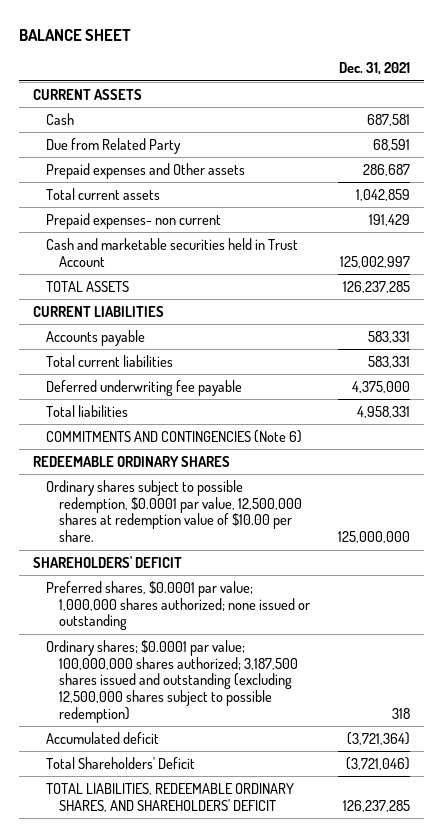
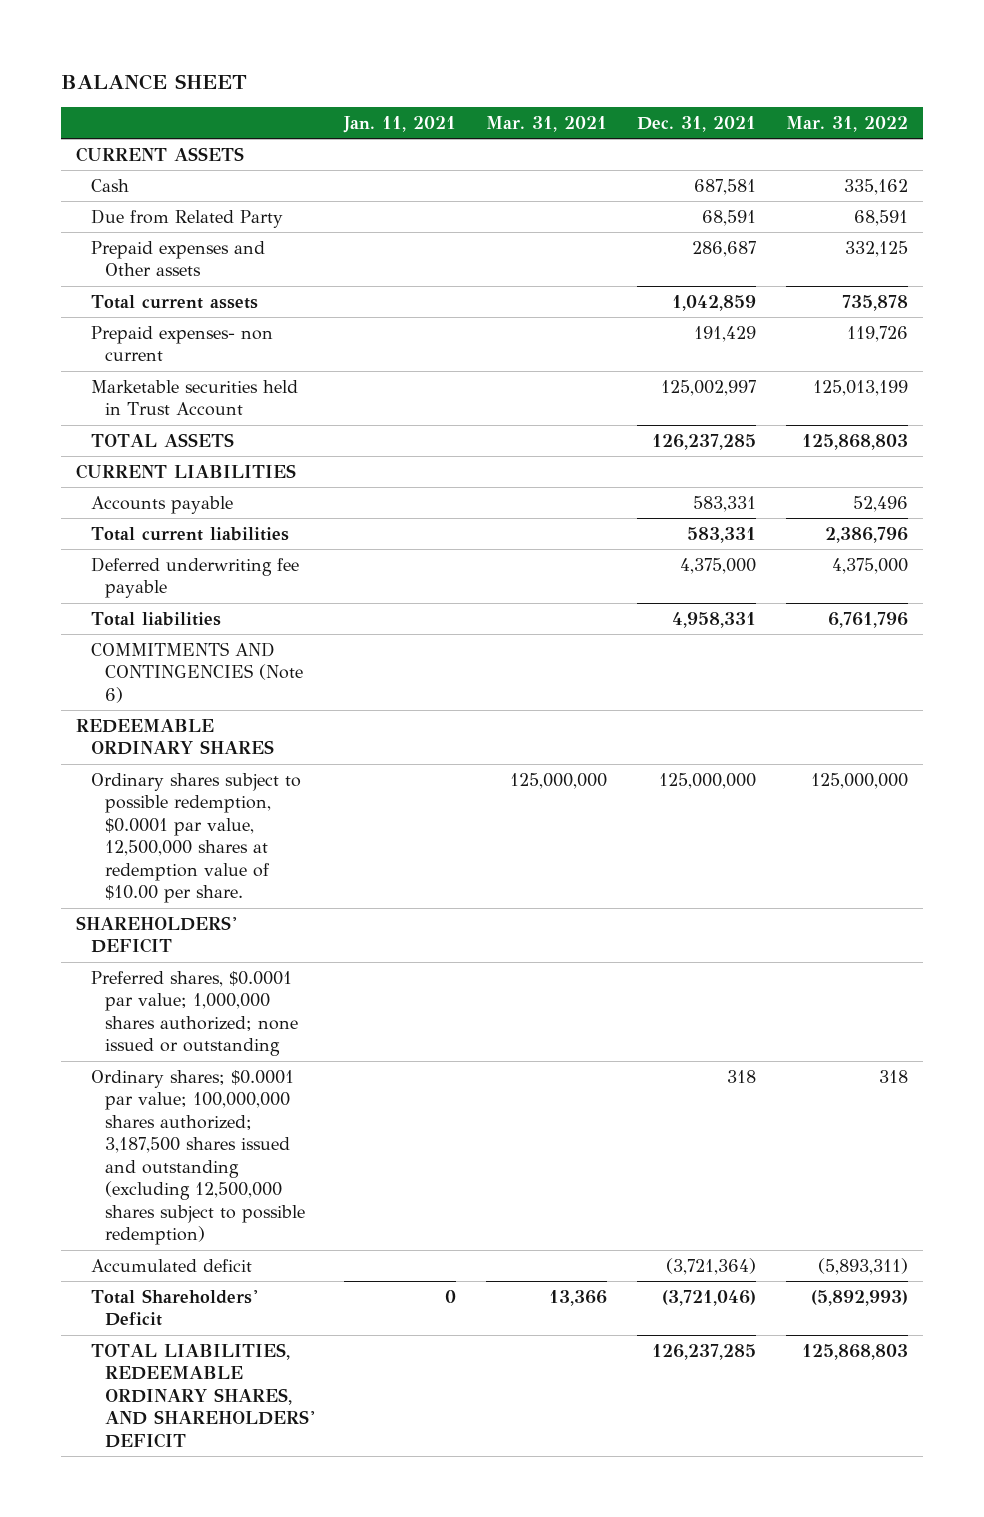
- | Dec. 31, 2021
+ | Jan. 11, 2021 | Mar. 31, 2021 | Dec. 31, 2021 | Mar. 31, 2022
- Cash and marketable securities held in Trust Account | 125,002,997
+ Marketable securities held in Trust Account | | | 125,002,997 | 125,013,199

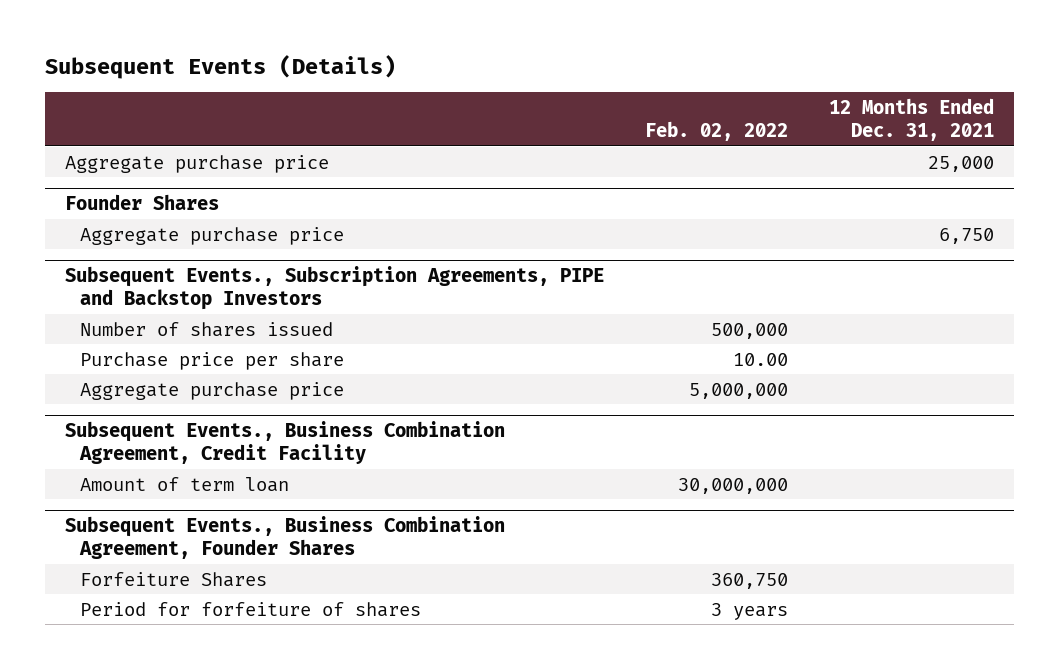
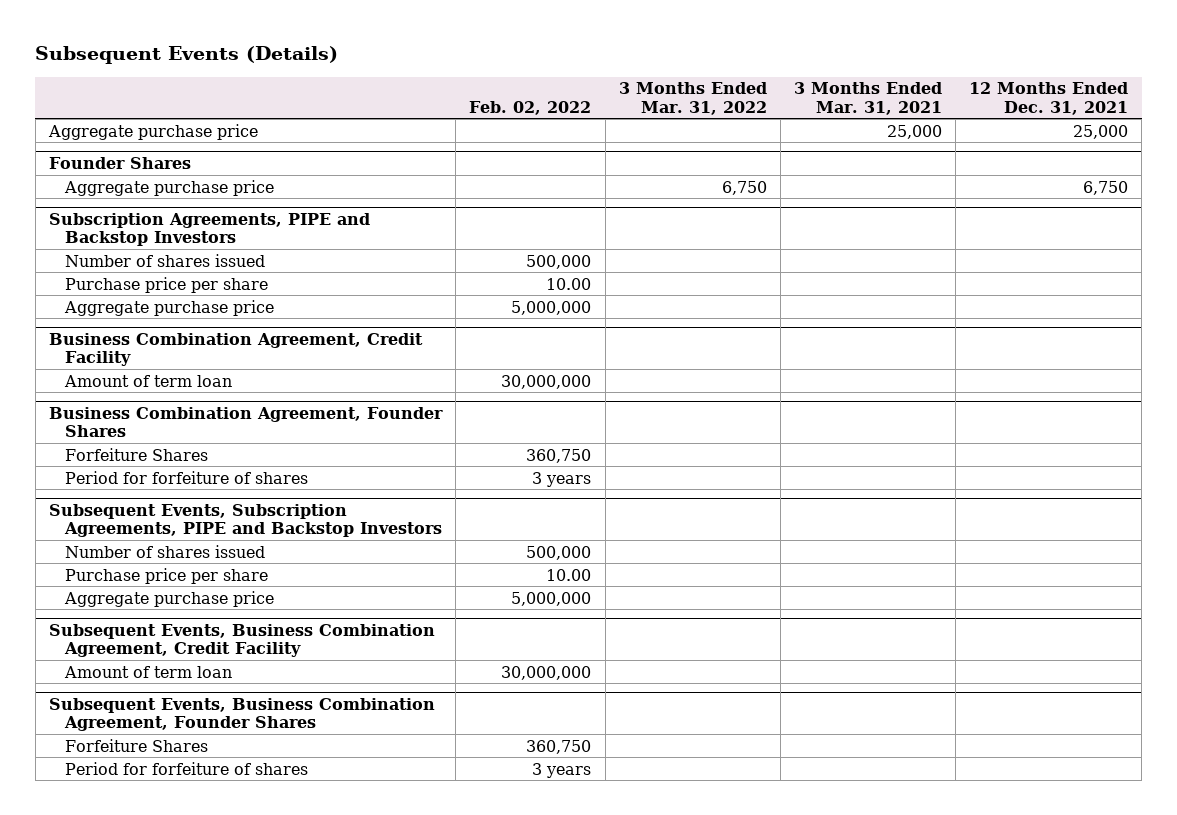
- | Feb. 02, 2022 | 12 Months Ended Dec. 31, 2021
+ | Feb. 02, 2022 | 3 Months Ended Mar. 31, 2022 | 3 Months Ended Mar. 31, 2021 | 12 Months Ended Dec. 31, 2021
- Subsequent Events., Subscription Agreements, PIPE and Backstop Investors
+ Subscription Agreements, PIPE and Backstop Investors
- Subsequent Events., Business Combination Agreement, Credit Facility
+ Business Combination Agreement, Credit Facility
- Subsequent Events., Business Combination Agreement, Founder Shares
+ Business Combination Agreement, Founder Shares
+ Subsequent Events, Subscription Agreements, PIPE and Backstop Investors
+ Number of shares issued | 500,000 | | |
+ Purchase price per share | 10.00 | | |
+ Aggregate purchase price | 5,000,000 | | |
+ Subsequent Events, Business Combination Agreement, Credit Facility
+ Amount of term loan | 30,000,000 | | |
+ Subsequent Events, Business Combination Agreement, Founder Shares
+ Forfeiture Shares | 360,750 | | |
+ Period for forfeiture of shares | 3 years | | |

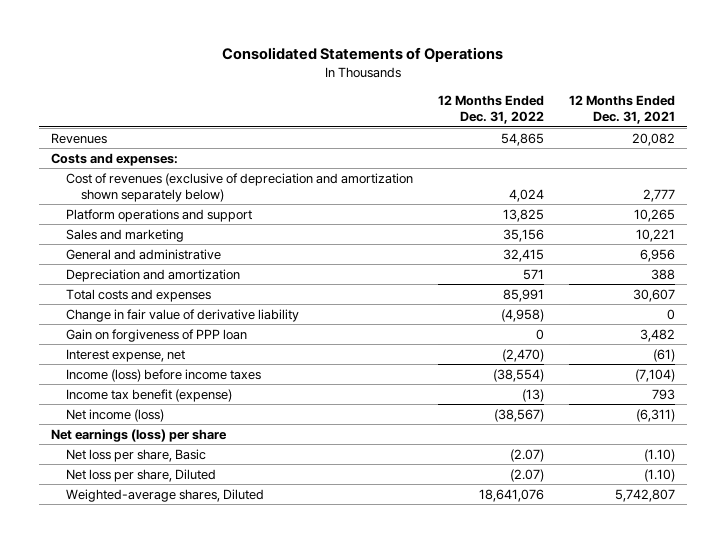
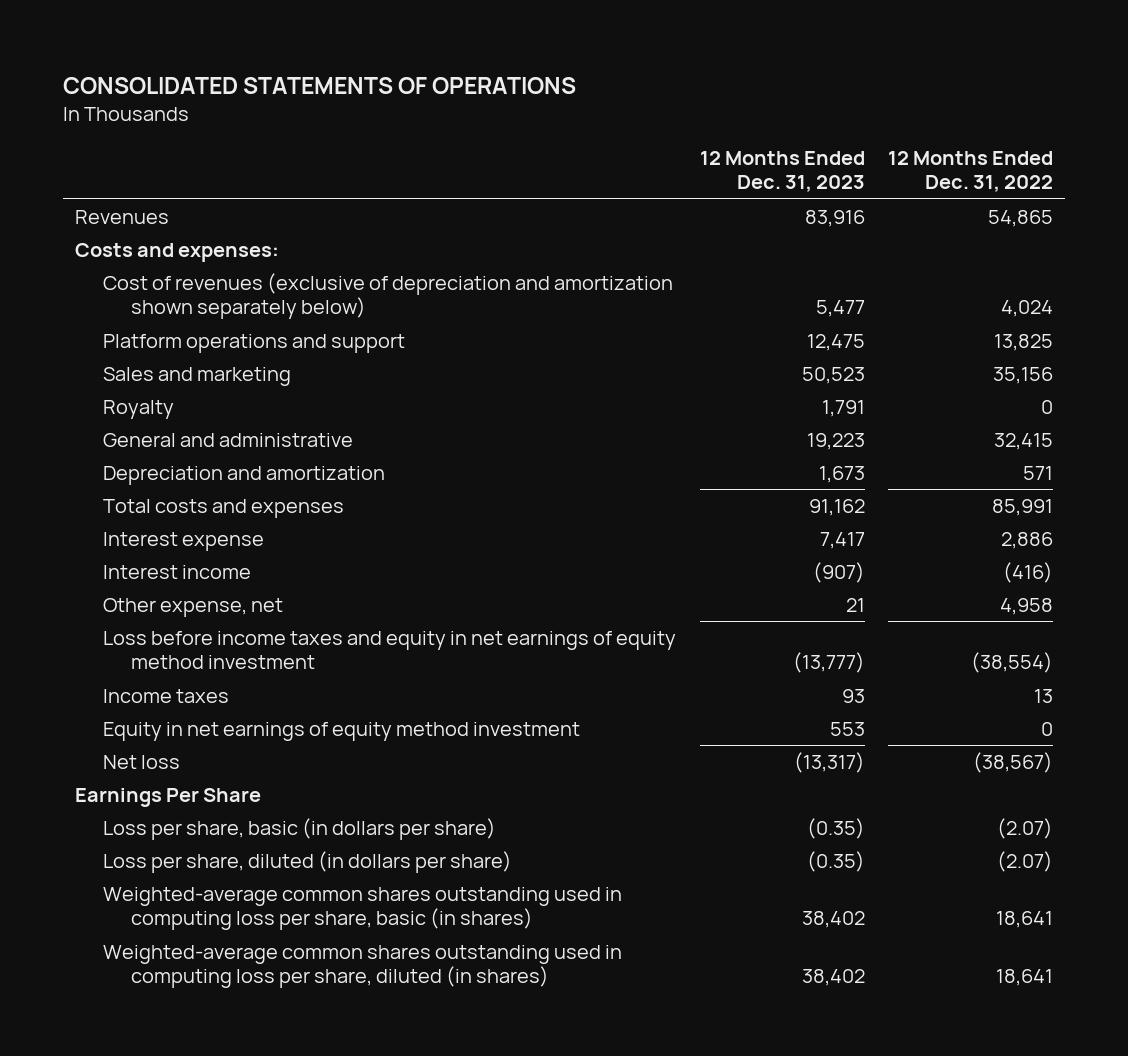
- Consolidated Statements of Operations
+ CONSOLIDATED STATEMENTS OF OPERATIONS
- | 12 Months Ended Dec. 31, 2022 | 12 Months Ended Dec. 31, 2021
+ | 12 Months Ended Dec. 31, 2023 | 12 Months Ended Dec. 31, 2022
+ Royalty | 1,791 | 0
- Change in fair value of derivative liability | (4,958) | 0
- Gain on forgiveness of PPP loan | 0 | 3,482
- Interest expense, net | (2,470) | (61)
- Income (loss) before income taxes | (38,554) | (7,104)
- Income tax benefit (expense) | (13) | 793
- Net income (loss) | (38,567) | (6,311)
- Net earnings (loss) per share
- Net loss per share, Basic | (2.07) | (1.10)
- Net loss per share, Diluted | (2.07) | (1.10)
- Weighted-average shares, Diluted | 18,641,076 | 5,742,807
+ Interest expense | 7,417 | 2,886
+ Interest income | (907) | (416)
+ Other expense, net | 21 | 4,958
+ Loss before income taxes and equity in net earnings of equity method investment | (13,777) | (38,554)
+ Income taxes | 93 | 13
+ Equity in net earnings of equity method investment | 553 | 0
+ Net loss | (13,317) | (38,567)
+ Earnings Per Share
+ Loss per share, basic (in dollars per share) | (0.35) | (2.07)
+ Loss per share, diluted (in dollars per share) | (0.35) | (2.07)
+ Weighted-average common shares outstanding used in computing loss per share, basic (in shares) | 38,402 | 18,641
+ Weighted-average common shares outstanding used in computing loss per share, diluted (in shares) | 38,402 | 18,641

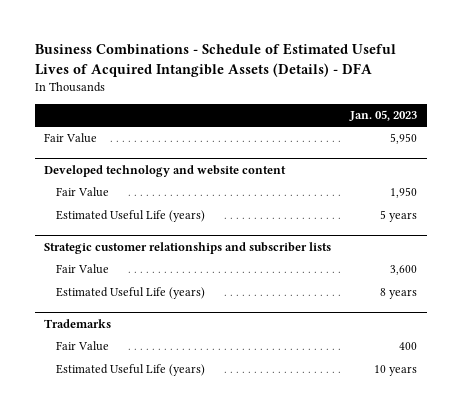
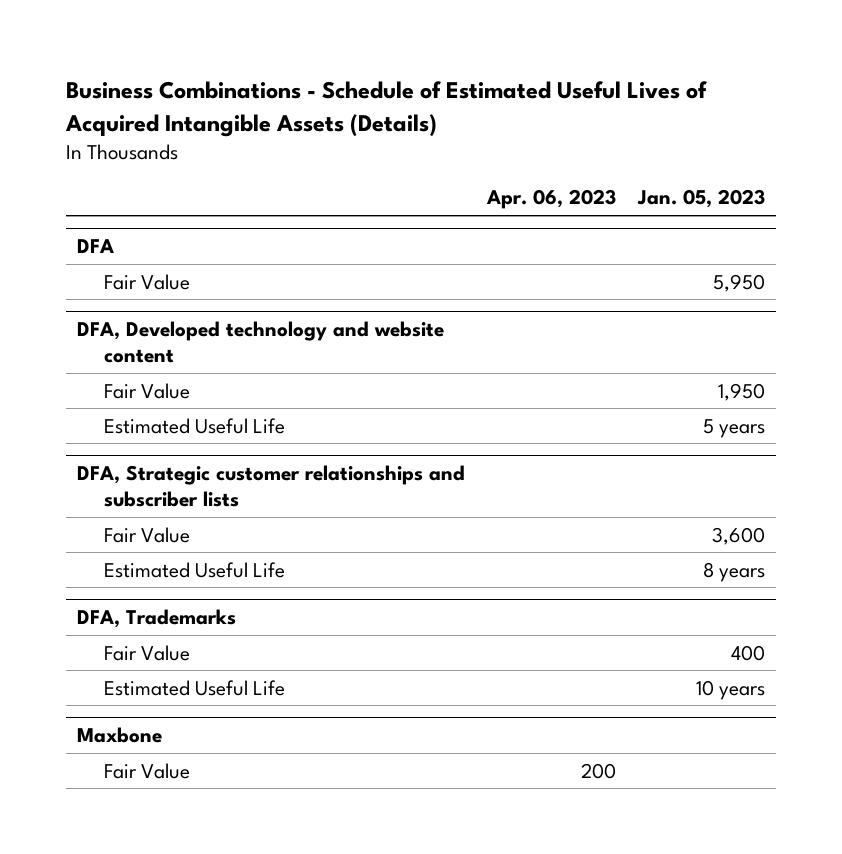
- Business Combinations - Schedule of Estimated Useful Lives of Acquired Intangible Assets (Details) - DFA
+ Business Combinations - Schedule of Estimated Useful Lives of Acquired Intangible Assets (Details)
- | Jan. 05, 2023
+ | Apr. 06, 2023 | Jan. 05, 2023
+ DFA
- Developed technology and website content
+ DFA, Developed technology and website content
- Estimated Useful Life (years) | 5 years
- Strategic customer relationships and subscriber lists
+ Estimated Useful Life | | 5 years
+ DFA, Strategic customer relationships and subscriber lists
- Estimated Useful Life (years) | 8 years
- Trademarks
+ Estimated Useful Life | | 8 years
+ DFA, Trademarks
- Estimated Useful Life (years) | 10 years
+ Estimated Useful Life | | 10 years
+ Maxbone
+ Fair Value | 200 |

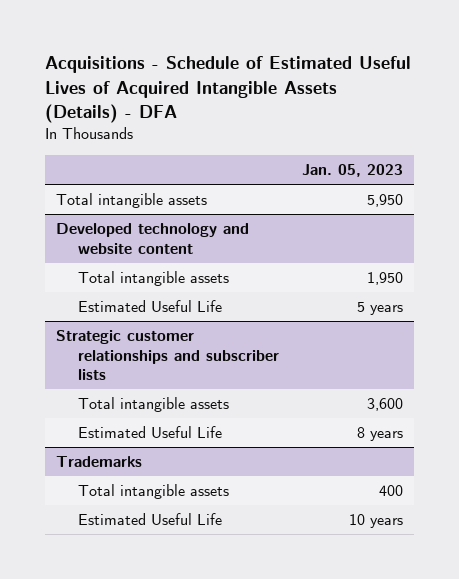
- Business Combinations - Schedule of Estimated Useful Lives of Acquired Intangible Assets (Details)
+ Acquisitions - Schedule of Estimated Useful Lives of Acquired Intangible Assets (Details) - DFA
- | Apr. 06, 2023 | Jan. 05, 2023
+ | Jan. 05, 2023
- DFA
- Fair Value | | 5,950
- DFA, Developed technology and website content
- Fair Value | | 1,950
+ Total intangible assets | 5,950
+ Developed technology and website content
+ Total intangible assets | 1,950
- DFA, Strategic customer relationships and subscriber lists
- Fair Value | | 3,600
+ Strategic customer relationships and subscriber lists
+ Total intangible assets | 3,600
- DFA, Trademarks
- Fair Value | | 400
+ Trademarks
+ Total intangible assets | 400
- Maxbone
- Fair Value | 200 |

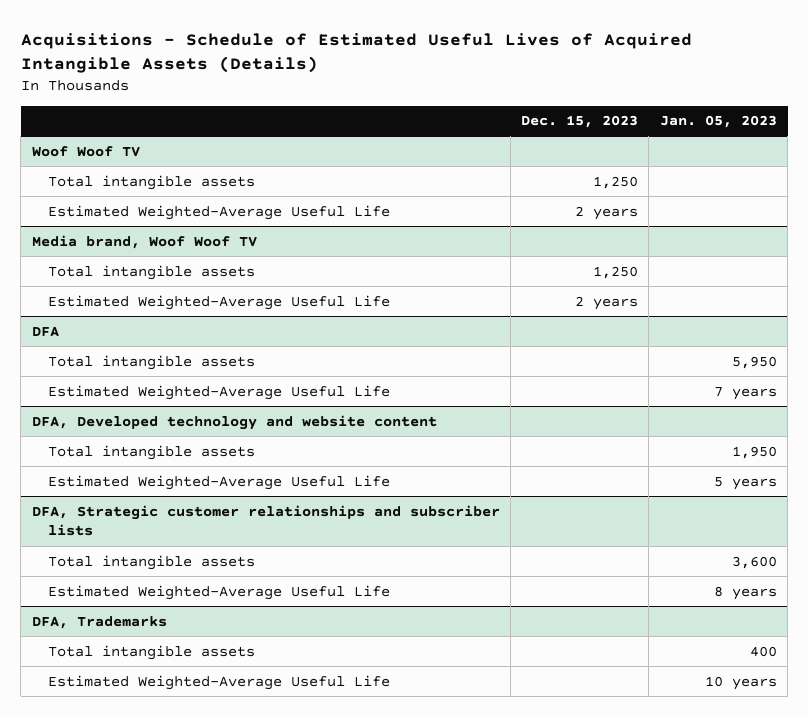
- Acquisitions - Schedule of Estimated Useful Lives of Acquired Intangible Assets (Details) - DFA
+ Acquisitions - Schedule of Estimated Useful Lives of Acquired Intangible Assets (Details)
- | Jan. 05, 2023
+ | Dec. 15, 2023 | Jan. 05, 2023
+ Woof Woof TV
+ Total intangible assets | 1,250 |
+ Estimated Weighted-Average Useful Life | 2 years |
+ Media brand, Woof Woof TV
+ Total intangible assets | 1,250 |
+ Estimated Weighted-Average Useful Life | 2 years |
+ DFA
- Developed technology and website content
+ Estimated Weighted-Average Useful Life | | 7 years
+ DFA, Developed technology and website content
- Estimated Useful Life | 5 years
- Strategic customer relationships and subscriber lists
+ Estimated Weighted-Average Useful Life | | 5 years
+ DFA, Strategic customer relationships and subscriber lists
- Estimated Useful Life | 8 years
- Trademarks
+ Estimated Weighted-Average Useful Life | | 8 years
+ DFA, Trademarks
- Estimated Useful Life | 10 years
+ Estimated Weighted-Average Useful Life | | 10 years

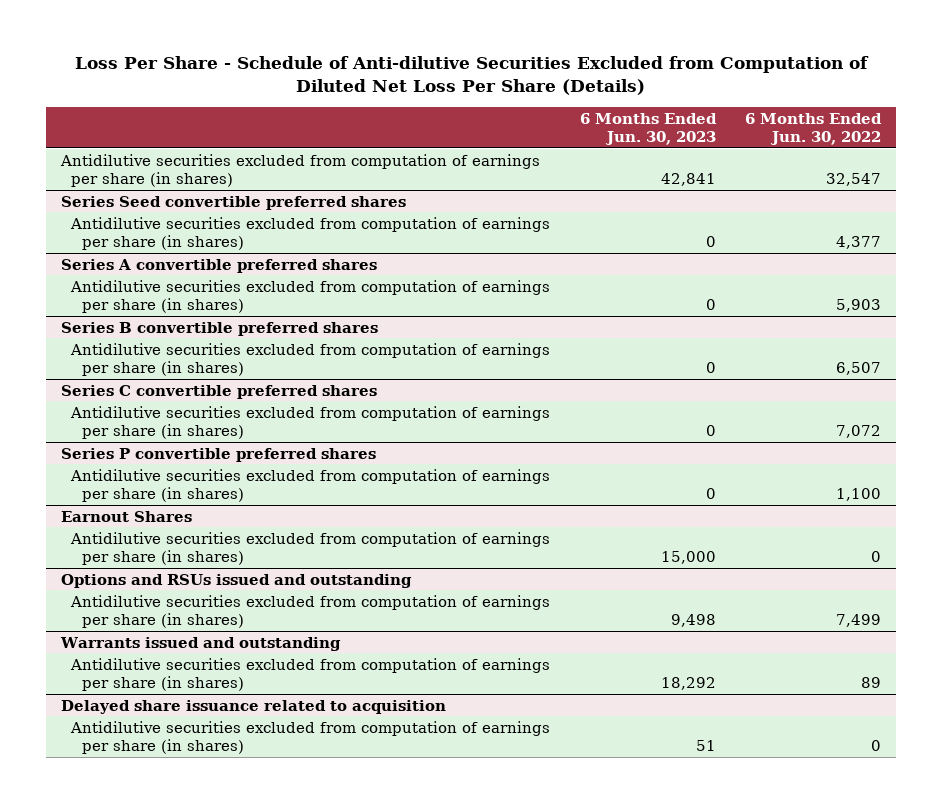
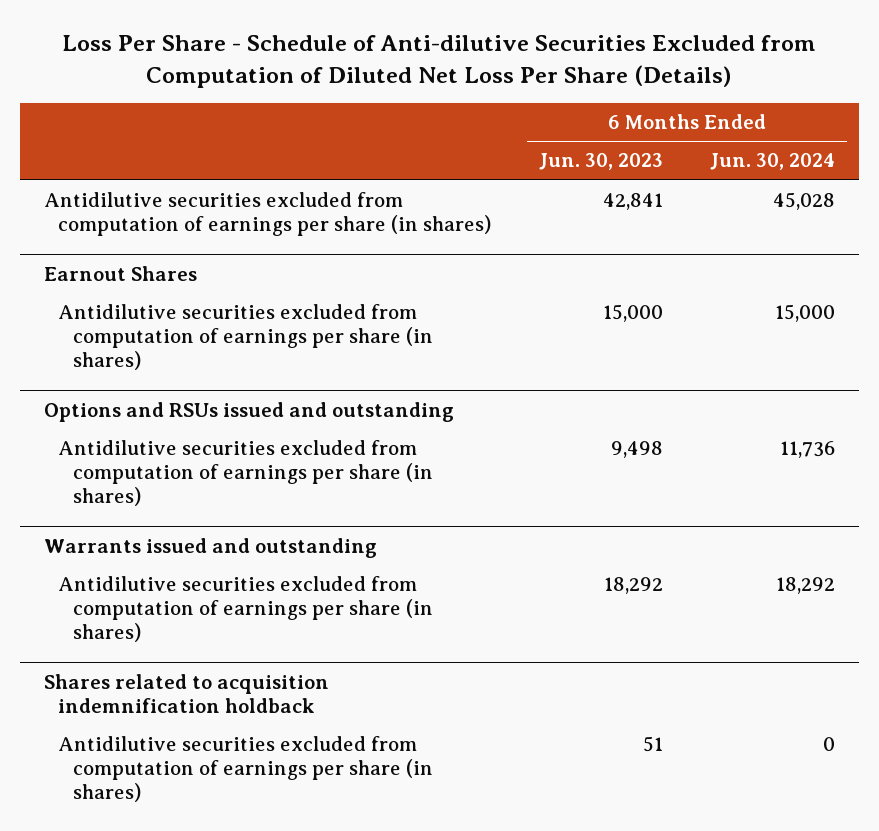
- | 6 Months Ended Jun. 30, 2023 | 6 Months Ended Jun. 30, 2022
+ | 6 Months Ended Jun. 30, 2023 | 6 Months Ended Jun. 30, 2024
- Series Seed convertible preferred shares
- Antidilutive securities excluded from computation of earnings per share (in shares) | 0 | 4,377
- Series A convertible preferred shares
- Antidilutive securities excluded from computation of earnings per share (in shares) | 0 | 5,903
- Series B convertible preferred shares
- Antidilutive securities excluded from computation of earnings per share (in shares) | 0 | 6,507
- Series C convertible preferred shares
- Antidilutive securities excluded from computation of earnings per share (in shares) | 0 | 7,072
- Series P convertible preferred shares
- Antidilutive securities excluded from computation of earnings per share (in shares) | 0 | 1,100
- Delayed share issuance related to acquisition
+ Shares related to acquisition indemnification holdback

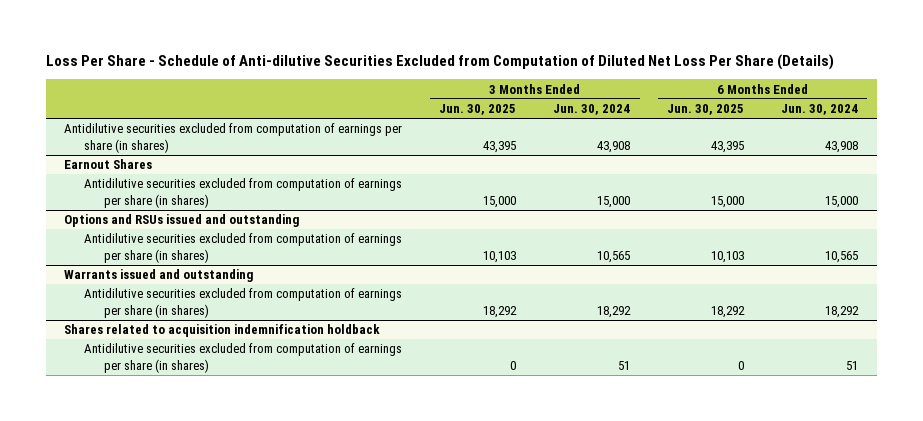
- | 6 Months Ended Jun. 30, 2023 | 6 Months Ended Jun. 30, 2024
+ | 3 Months Ended Jun. 30, 2025 | 3 Months Ended Jun. 30, 2024 | 6 Months Ended Jun. 30, 2025 | 6 Months Ended Jun. 30, 2024
- Antidilutive securities excluded from computation of earnings per share (in shares) | 42,841 | 45,028
+ Antidilutive securities excluded from computation of earnings per share (in shares) | 43,395 | 43,908 | 43,395 | 43,908
@ Options and RSUs issued and outstanding
- Antidilutive securities excluded from computation of earnings per share (in shares) | 9,498 | 11,736
+ Antidilutive securities excluded from computation of earnings per share (in shares) | 10,103 | 10,565 | 10,103 | 10,565
@ Shares related to acquisition indemnification holdback
- Antidilutive securities excluded from computation of earnings per share (in shares) | 51 | 0
+ Antidilutive securities excluded from computation of earnings per share (in shares) | 0 | 51 | 0 | 51

